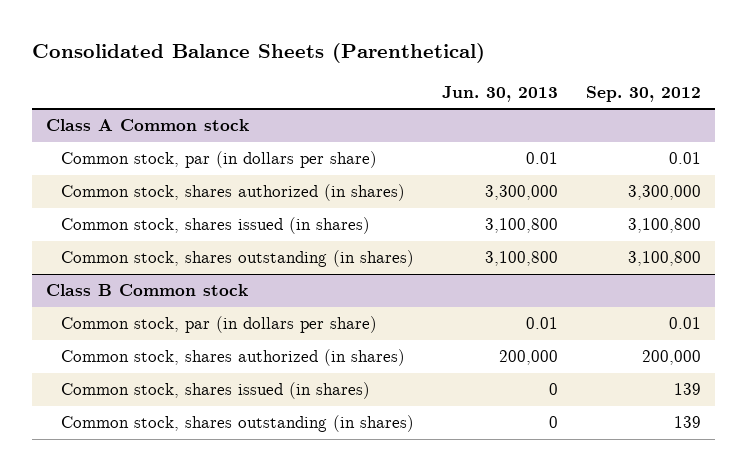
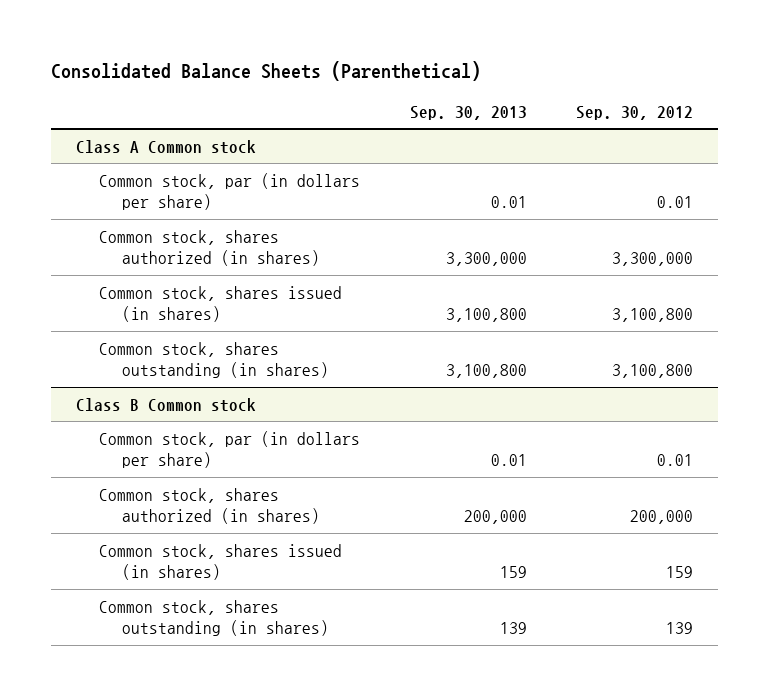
- | Jun. 30, 2013 | Sep. 30, 2012
+ | Sep. 30, 2013 | Sep. 30, 2012
@ Class B Common stock
- Common stock, shares issued (in shares) | 0 | 139
+ Common stock, shares issued (in shares) | 159 | 159

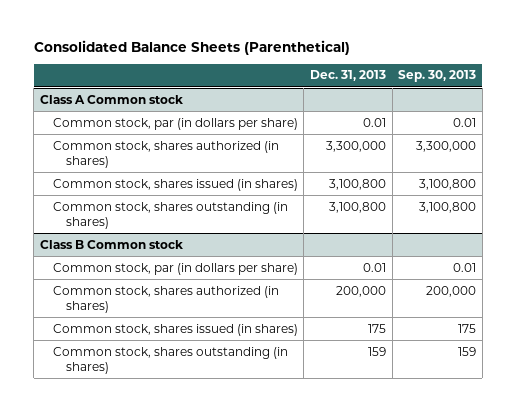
- | Sep. 30, 2013 | Sep. 30, 2012
+ | Dec. 31, 2013 | Sep. 30, 2013
@ Class B Common stock
- Common stock, shares issued (in shares) | 159 | 159
- Common stock, shares outstanding (in shares) | 139 | 139
+ Common stock, shares issued (in shares) | 175 | 175
+ Common stock, shares outstanding (in shares) | 159 | 159

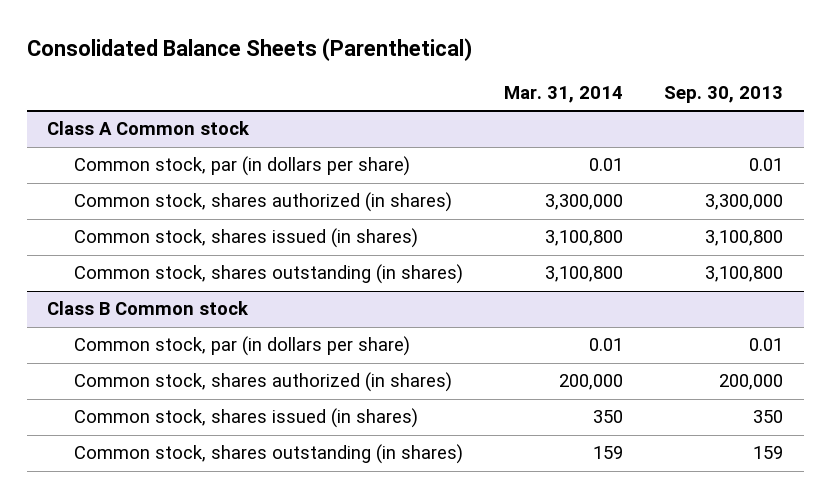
- | Dec. 31, 2013 | Sep. 30, 2013
+ | Mar. 31, 2014 | Sep. 30, 2013
@ Class B Common stock
- Common stock, shares issued (in shares) | 175 | 175
+ Common stock, shares issued (in shares) | 350 | 350

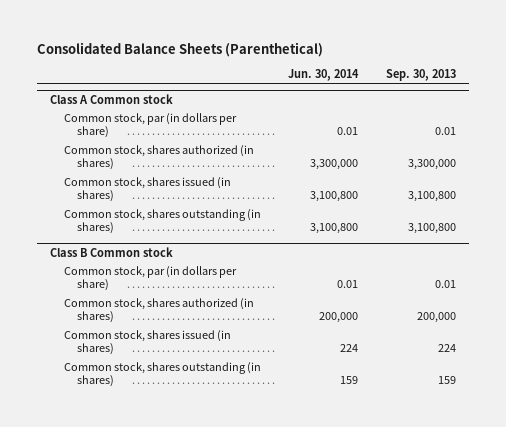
- | Mar. 31, 2014 | Sep. 30, 2013
+ | Jun. 30, 2014 | Sep. 30, 2013
@ Class B Common stock
- Common stock, shares issued (in shares) | 350 | 350
+ Common stock, shares issued (in shares) | 224 | 224

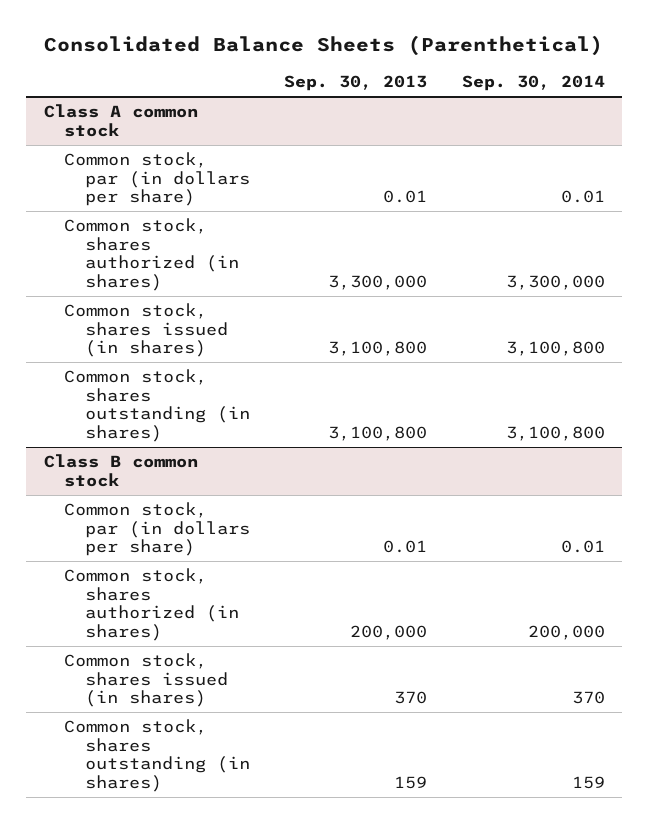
- | Jun. 30, 2014 | Sep. 30, 2013
+ | Sep. 30, 2013 | Sep. 30, 2014
- Class A Common stock
+ Class A common stock
- Class B Common stock
+ Class B common stock
- Common stock, shares issued (in shares) | 224 | 224
+ Common stock, shares issued (in shares) | 370 | 370

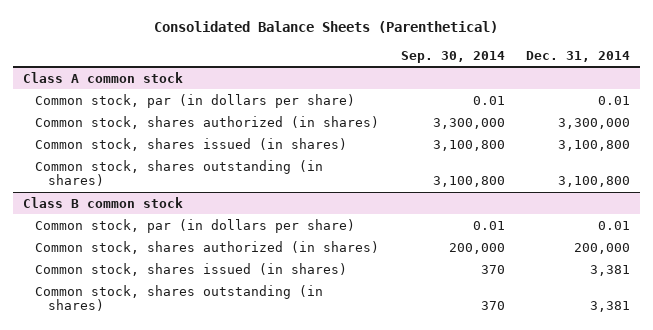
- | Sep. 30, 2013 | Sep. 30, 2014
+ | Sep. 30, 2014 | Dec. 31, 2014
@ Class B common stock
- Common stock, shares outstanding (in shares) | 159 | 159
+ Common stock, shares outstanding (in shares) | 370 | 3,381

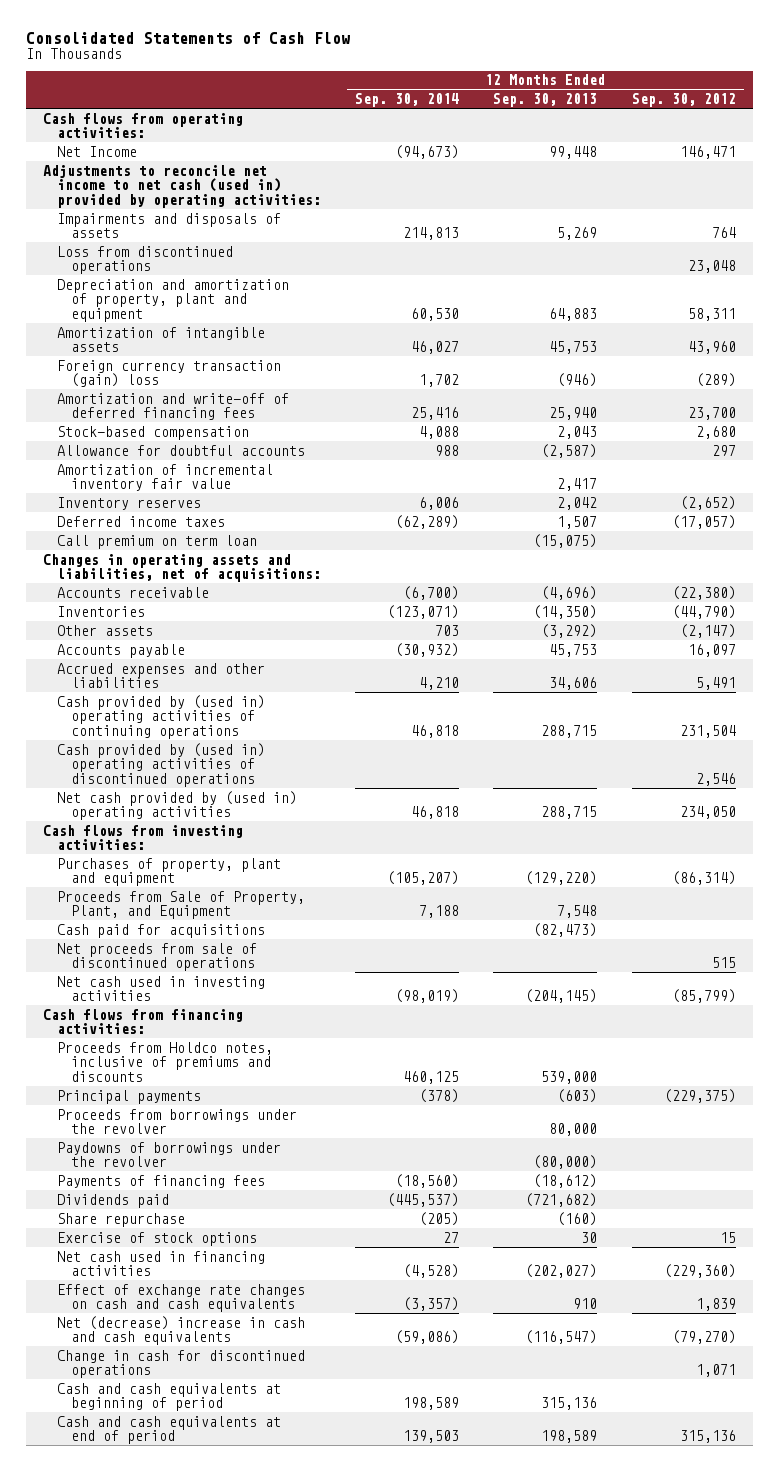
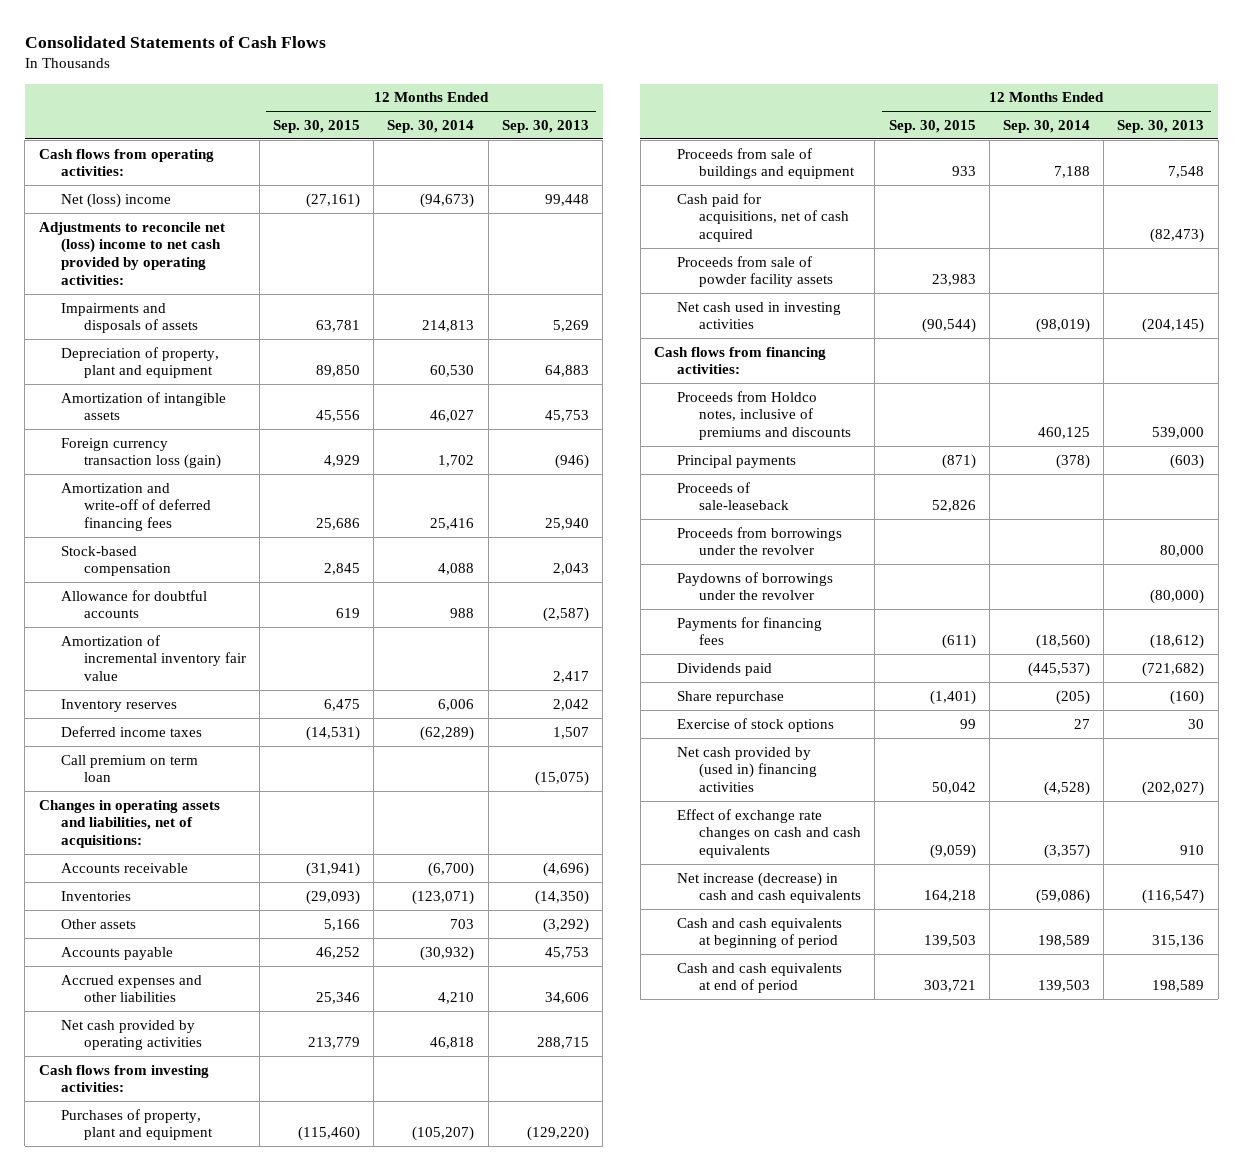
- Consolidated Statements of Cash Flow
+ Consolidated Statements of Cash Flows
- | 12 Months Ended Sep. 30, 2014 | 12 Months Ended Sep. 30, 2013 | 12 Months Ended Sep. 30, 2012
+ | 12 Months Ended Sep. 30, 2015 | 12 Months Ended Sep. 30, 2014 | 12 Months Ended Sep. 30, 2013
- Net Income | (94,673) | 99,448 | 146,471
- Adjustments to reconcile net income to net cash (used in) provided by operating activities:
+ Net (loss) income | (27,161) | (94,673) | 99,448
+ Adjustments to reconcile net (loss) income to net cash provided by operating activities:
- Loss from discontinued operations | | | 23,048
- Depreciation and amortization of property, plant and equipment | 60,530 | 64,883 | 58,311
+ Depreciation of property, plant and equipment | 89,850 | 60,530 | 64,883
- Foreign currency transaction (gain) loss | 1,702 | (946) | (289)
+ Foreign currency transaction loss (gain) | 4,929 | 1,702 | (946)
- Cash provided by (used in) operating activities of continuing operations | 46,818 | 288,715 | 231,504
- Cash provided by (used in) operating activities of discontinued operations | | | 2,546
- Net cash provided by (used in) operating activities | 46,818 | 288,715 | 234,050
+ Net cash provided by operating activities | 213,779 | 46,818 | 288,715
- Proceeds from Sale of Property, Plant, and Equipment | 7,188 | 7,548 |
- Cash paid for acquisitions | | (82,473) |
- Net proceeds from sale of discontinued operations | | | 515
+ Proceeds from sale of buildings and equipment | 933 | 7,188 | 7,548
+ Cash paid for acquisitions, net of cash acquired | | | (82,473)
+ Proceeds from sale of powder facility assets | 23,983 | |
+ Proceeds of sale-leaseback | 52,826 | |
- Payments of financing fees | (18,560) | (18,612) |
+ Payments for financing fees | (611) | (18,560) | (18,612)
- Net cash used in financing activities | (4,528) | (202,027) | (229,360)
+ Net cash provided by (used in) financing activities | 50,042 | (4,528) | (202,027)
- Net (decrease) increase in cash and cash equivalents | (59,086) | (116,547) | (79,270)
- Change in cash for discontinued operations | | | 1,071
+ Net increase (decrease) in cash and cash equivalents | 164,218 | (59,086) | (116,547)

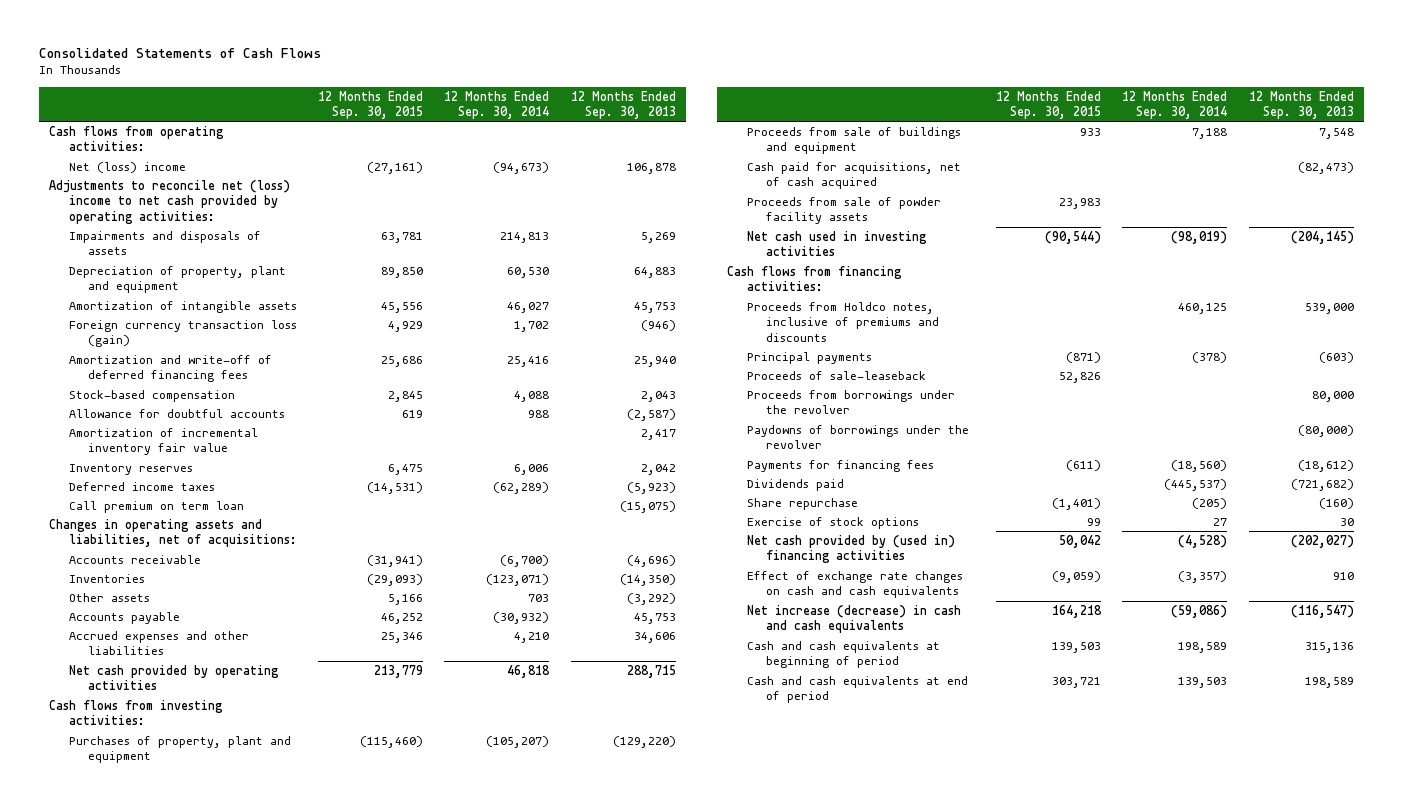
- Net (loss) income | (27,161) | (94,673) | 99,448
+ Net (loss) income | (27,161) | (94,673) | 106,878
- Deferred income taxes | (14,531) | (62,289) | 1,507
+ Deferred income taxes | (14,531) | (62,289) | (5,923)

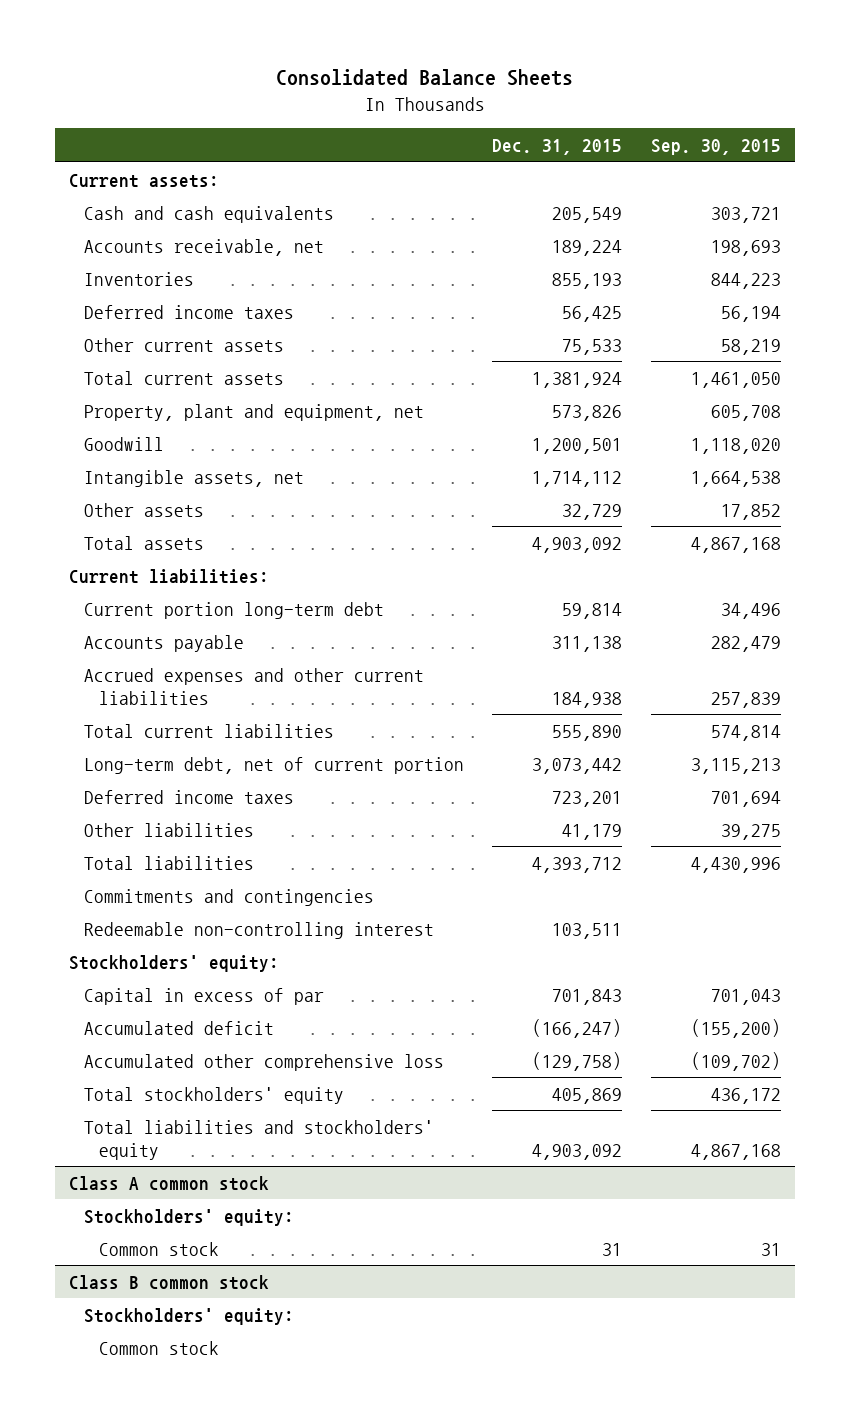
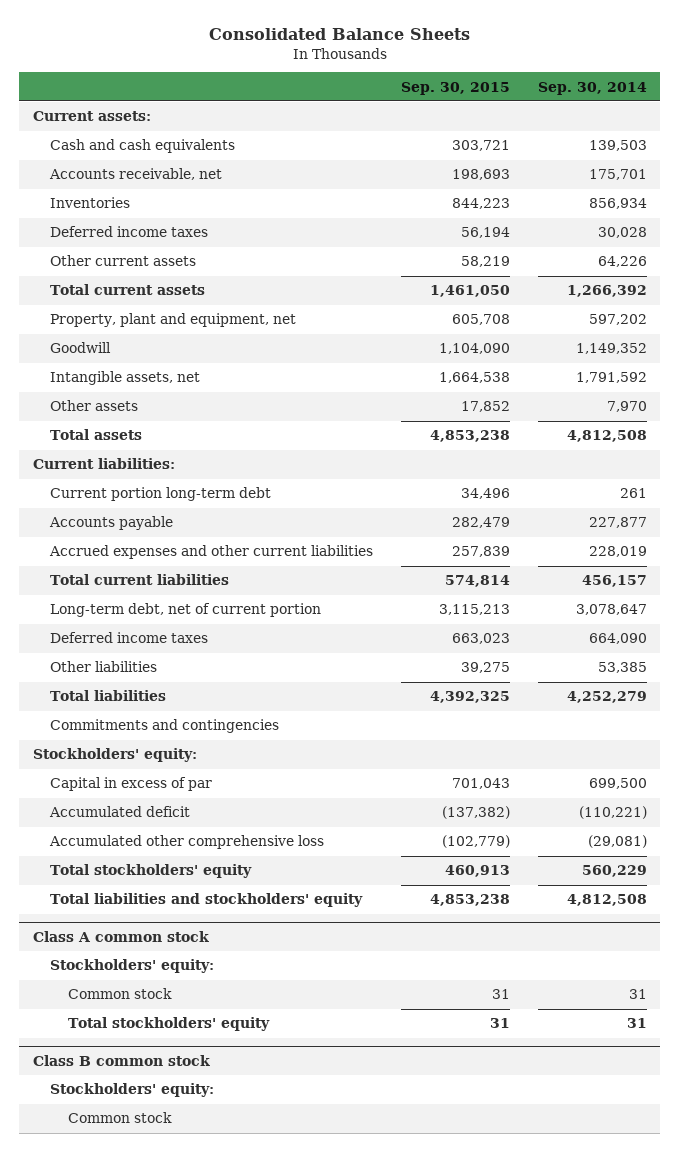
- | Dec. 31, 2015 | Sep. 30, 2015
+ | Sep. 30, 2015 | Sep. 30, 2014
- Goodwill | 1,200,501 | 1,118,020
+ Goodwill | 1,104,090 | 1,149,352
- Total assets | 4,903,092 | 4,867,168
+ Total assets | 4,853,238 | 4,812,508
- Deferred income taxes | 723,201 | 701,694
+ Deferred income taxes | 663,023 | 664,090
- Total liabilities | 4,393,712 | 4,430,996
+ Total liabilities | 4,392,325 | 4,252,279
- Redeemable non-controlling interest | 103,511 |
- Accumulated deficit | (166,247) | (155,200)
- Accumulated other comprehensive loss | (129,758) | (109,702)
- Total stockholders' equity | 405,869 | 436,172
- Total liabilities and stockholders' equity | 4,903,092 | 4,867,168
+ Accumulated deficit | (137,382) | (110,221)
+ Accumulated other comprehensive loss | (102,779) | (29,081)
+ Total stockholders' equity | 460,913 | 560,229
+ Total liabilities and stockholders' equity | 4,853,238 | 4,812,508
@ Class A common stock
+ Total stockholders' equity | 31 | 31

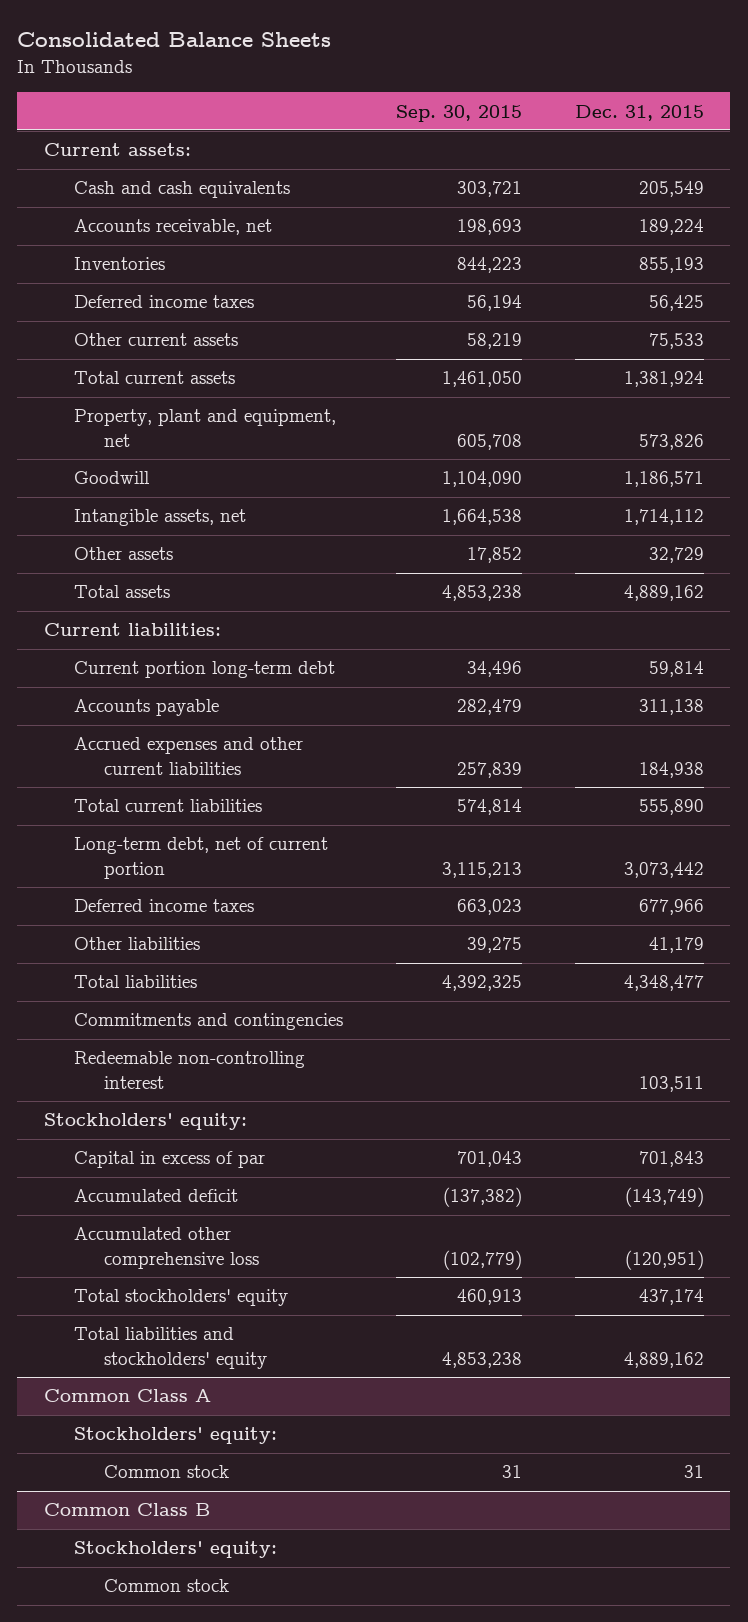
- | Sep. 30, 2015 | Sep. 30, 2014
+ | Sep. 30, 2015 | Dec. 31, 2015
+ Redeemable non-controlling interest | | 103,511
- Class A common stock
+ Common Class A
- Total stockholders' equity | 31 | 31
- Class B common stock
+ Common Class B

